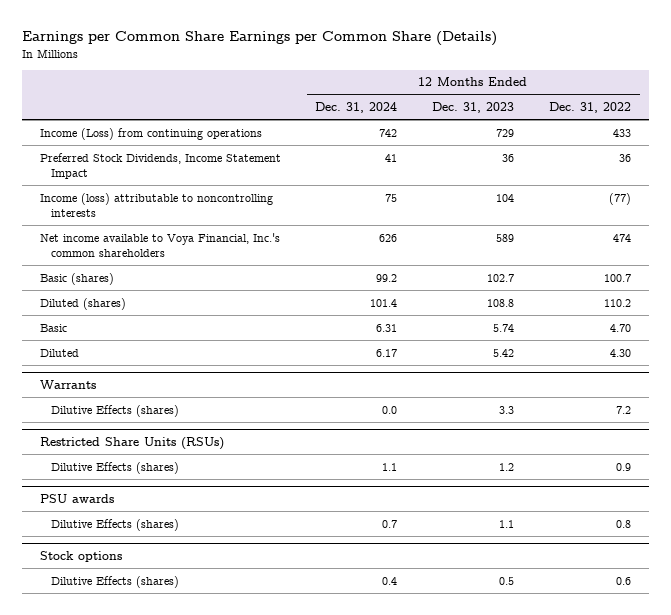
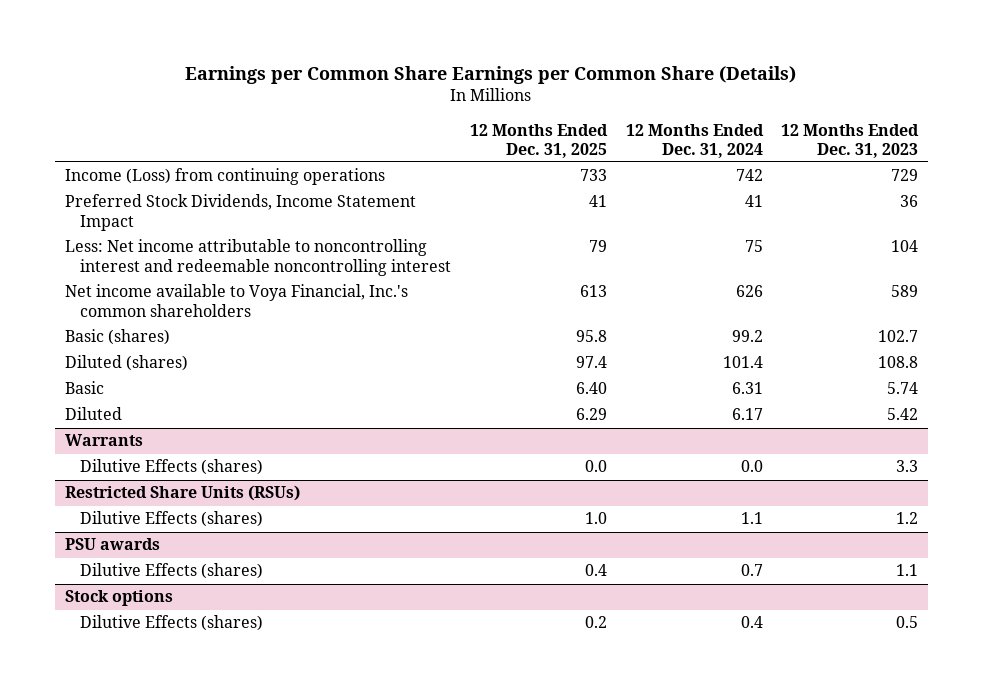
- | 12 Months Ended Dec. 31, 2024 | 12 Months Ended Dec. 31, 2023 | 12 Months Ended Dec. 31, 2022
+ | 12 Months Ended Dec. 31, 2025 | 12 Months Ended Dec. 31, 2024 | 12 Months Ended Dec. 31, 2023
- Income (loss) attributable to noncontrolling interests | 75 | 104 | (77)
+ Less: Net income attributable to noncontrolling interest and redeemable noncontrolling interest | 79 | 75 | 104

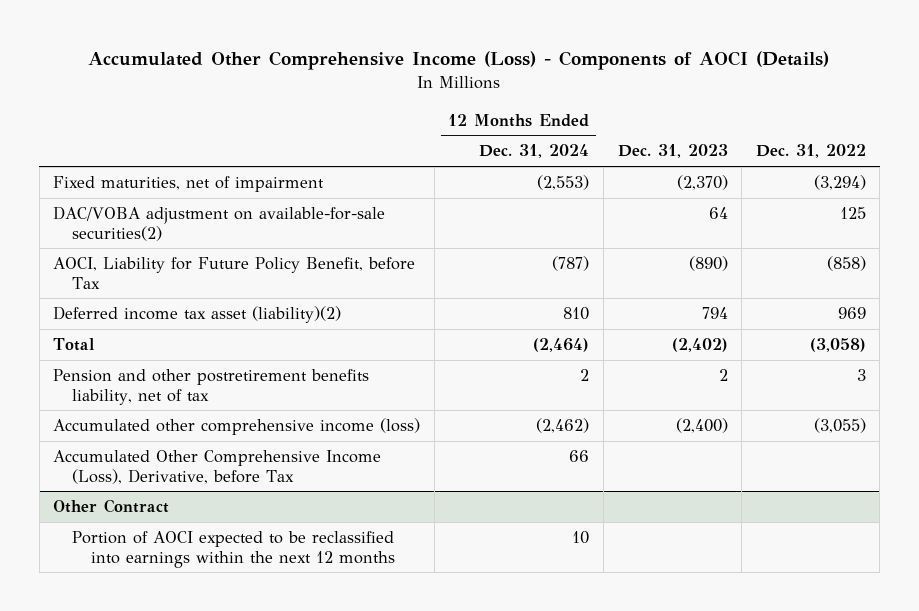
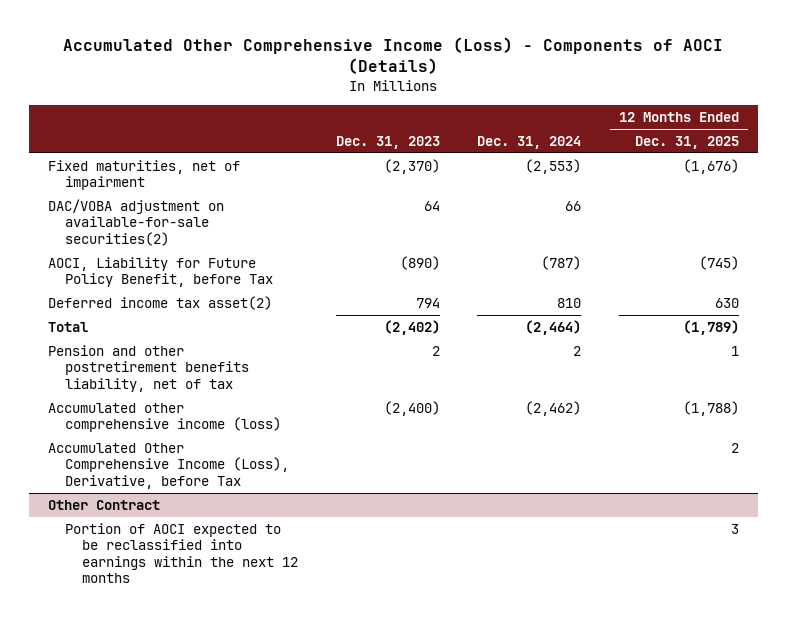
- | 12 Months Ended Dec. 31, 2024 | Dec. 31, 2023 | Dec. 31, 2022
+ | Dec. 31, 2023 | Dec. 31, 2024 | 12 Months Ended Dec. 31, 2025
- Deferred income tax asset (liability)(2) | 810 | 794 | 969
+ Deferred income tax asset(2) | 794 | 810 | 630

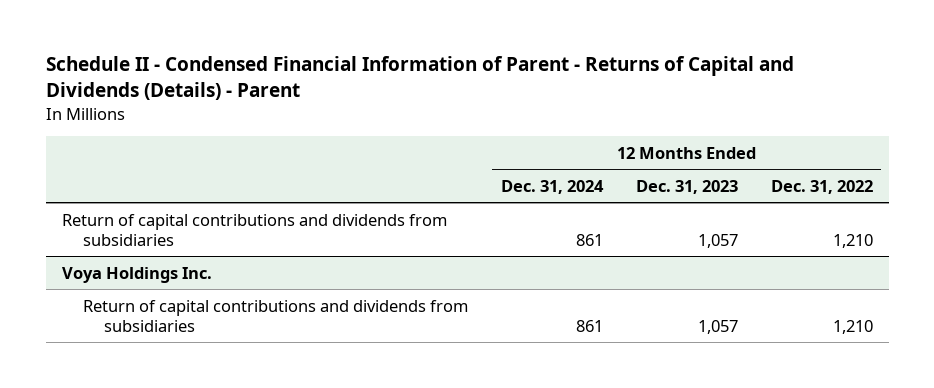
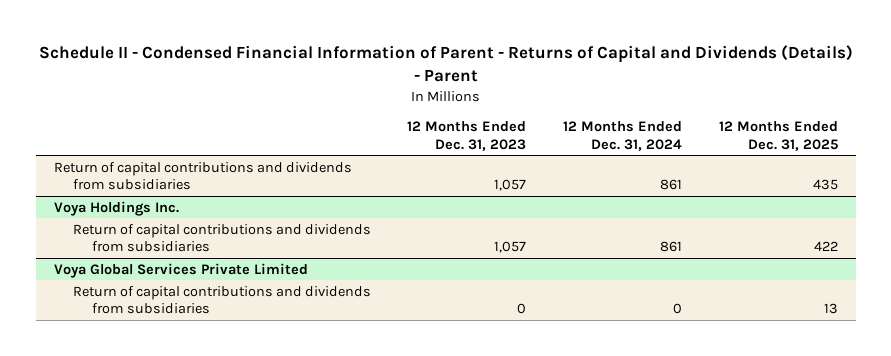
- | 12 Months Ended Dec. 31, 2024 | 12 Months Ended Dec. 31, 2023 | 12 Months Ended Dec. 31, 2022
+ | 12 Months Ended Dec. 31, 2023 | 12 Months Ended Dec. 31, 2024 | 12 Months Ended Dec. 31, 2025
+ Voya Global Services Private Limited
+ Return of capital contributions and dividends from subsidiaries | 0 | 0 | 13

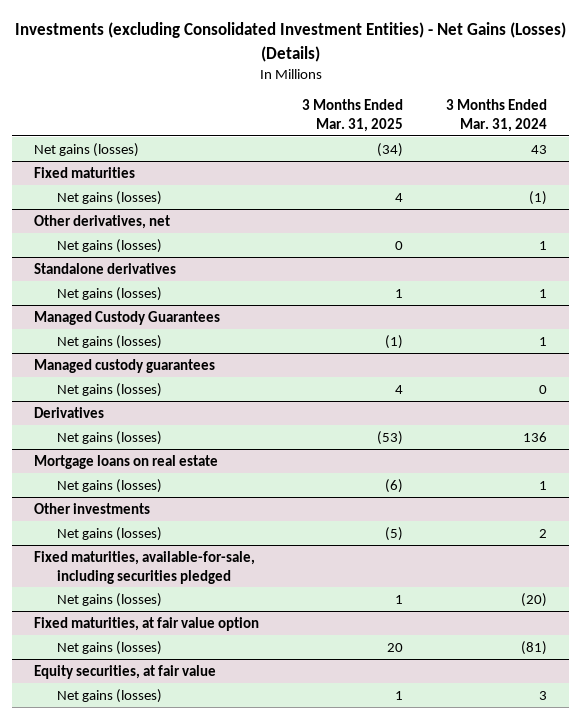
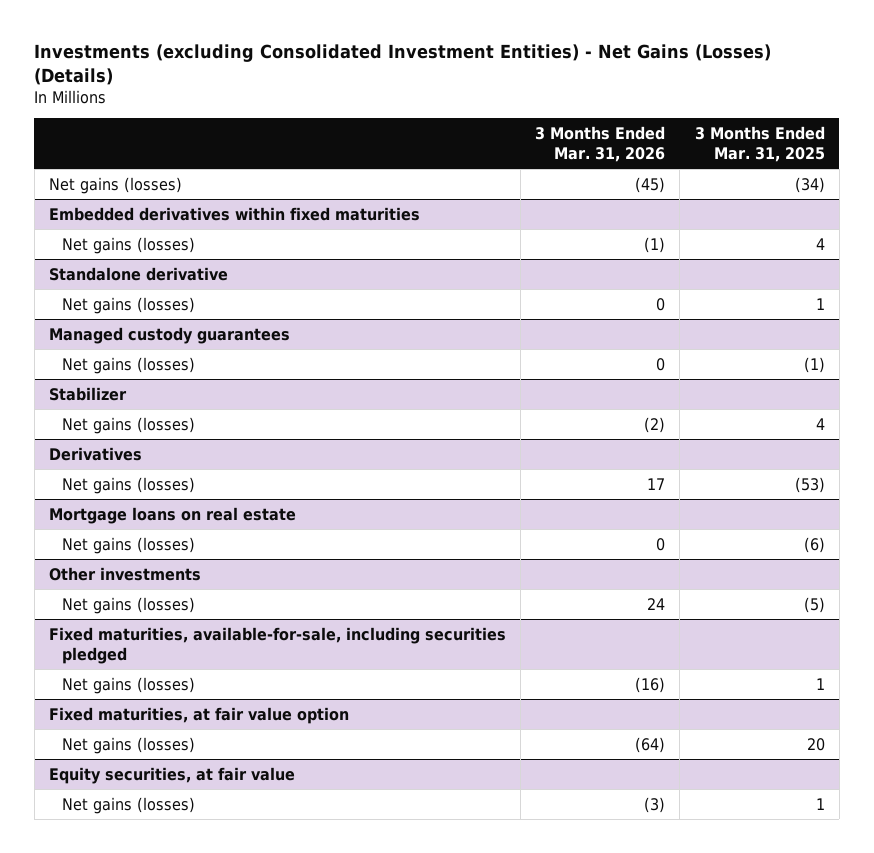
- | 3 Months Ended Mar. 31, 2025 | 3 Months Ended Mar. 31, 2024
+ | 3 Months Ended Mar. 31, 2026 | 3 Months Ended Mar. 31, 2025
- Fixed maturities
+ Embedded derivatives within fixed maturities
- Other derivatives, net
- Net gains (losses) | 0 | 1
- Standalone derivatives
+ Standalone derivative
- Managed Custody Guarantees
- Net gains (losses) | (1) | 1
@ Managed custody guarantees
+ Net gains (losses) | 0 | (1)
+ Stabilizer

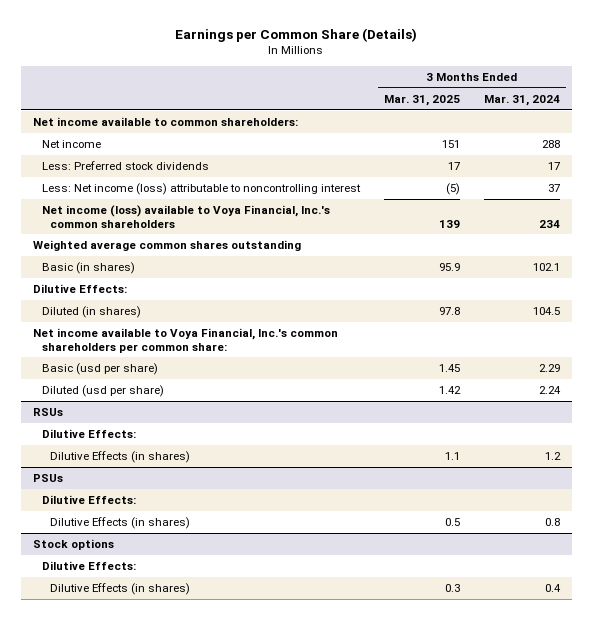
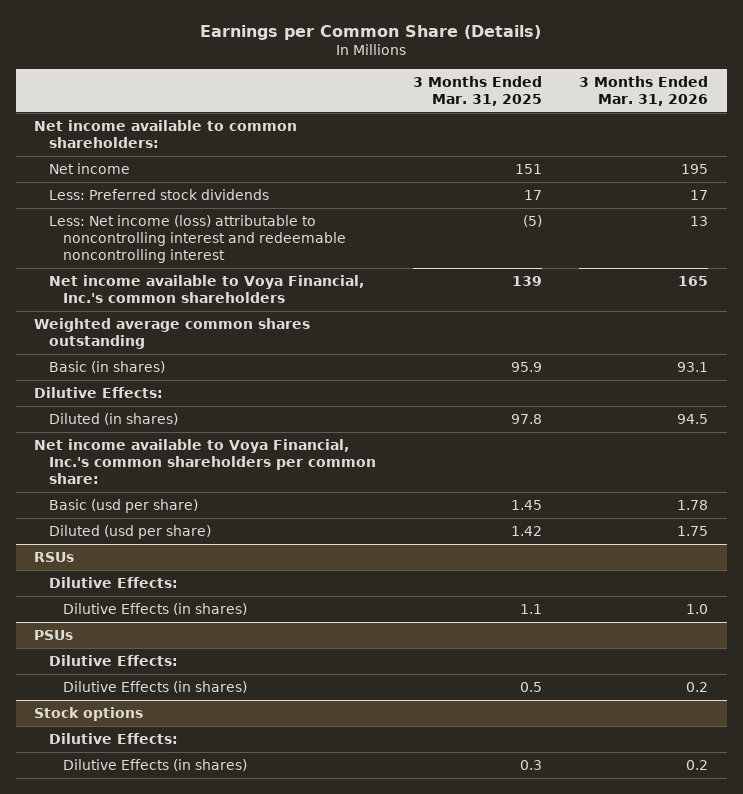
- | 3 Months Ended Mar. 31, 2025 | 3 Months Ended Mar. 31, 2024
+ | 3 Months Ended Mar. 31, 2025 | 3 Months Ended Mar. 31, 2026
- Less: Net income (loss) attributable to noncontrolling interest | (5) | 37
- Net income (loss) available to Voya Financial, Inc.'s common shareholders | 139 | 234
+ Less: Net income (loss) attributable to noncontrolling interest and redeemable noncontrolling interest | (5) | 13
+ Net income available to Voya Financial, Inc.'s common shareholders | 139 | 165

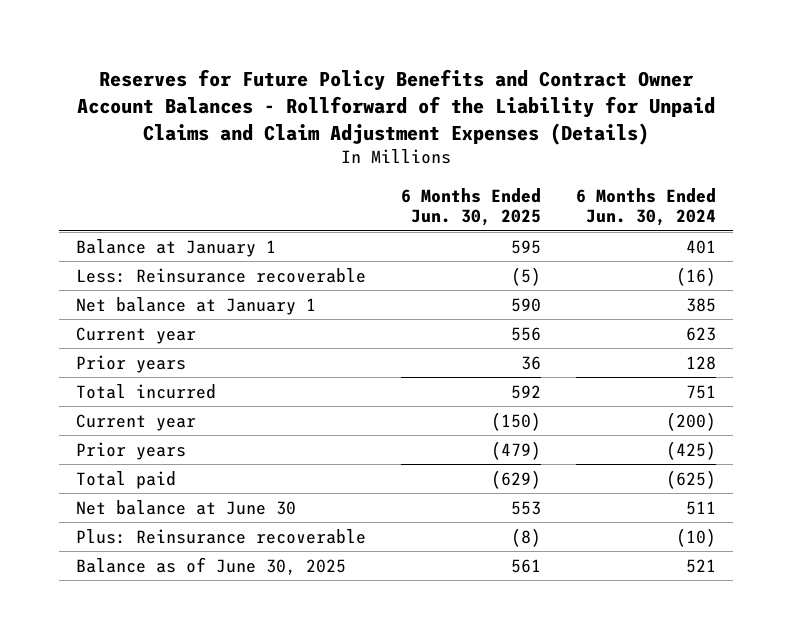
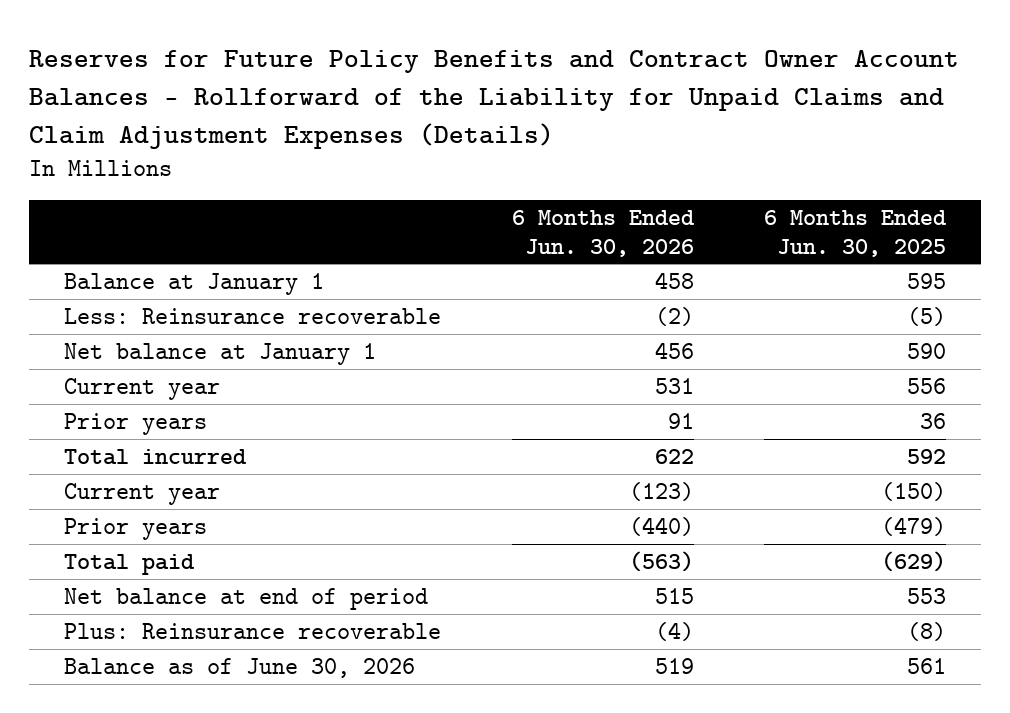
- | 6 Months Ended Jun. 30, 2025 | 6 Months Ended Jun. 30, 2024
+ | 6 Months Ended Jun. 30, 2026 | 6 Months Ended Jun. 30, 2025
- Net balance at June 30 | 553 | 511
+ Net balance at end of period | 515 | 553
- Balance as of June 30, 2025 | 561 | 521
+ Balance as of June 30, 2026 | 519 | 561

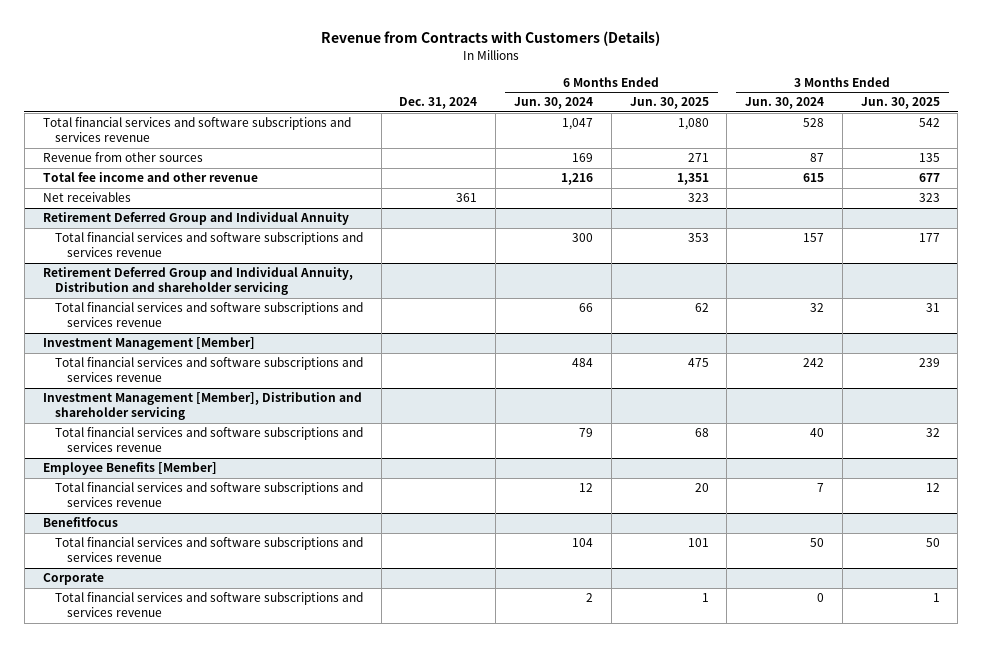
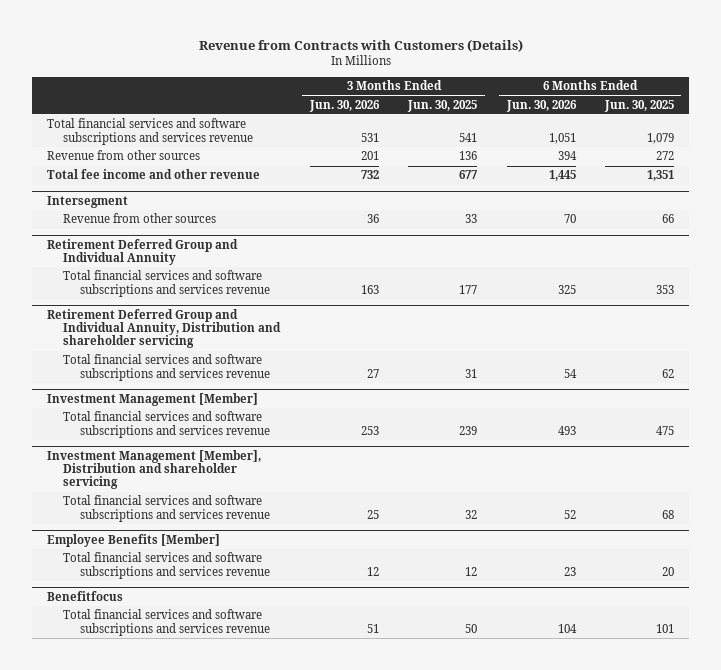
- | Dec. 31, 2024 | 6 Months Ended Jun. 30, 2024 | 6 Months Ended Jun. 30, 2025 | 3 Months Ended Jun. 30, 2024 | 3 Months Ended Jun. 30, 2025
+ | 3 Months Ended Jun. 30, 2026 | 3 Months Ended Jun. 30, 2025 | 6 Months Ended Jun. 30, 2026 | 6 Months Ended Jun. 30, 2025
- Total financial services and software subscriptions and services revenue | | 1,047 | 1,080 | 528 | 542
- Revenue from other sources | | 169 | 271 | 87 | 135
+ Total financial services and software subscriptions and services revenue | 531 | 541 | 1,051 | 1,079
+ Revenue from other sources | 201 | 136 | 394 | 272
- Net receivables | 361 | | 323 | | 323
+ Intersegment
+ Revenue from other sources | 36 | 33 | 70 | 66
- Corporate
- Total financial services and software subscriptions and services revenue | | 2 | 1 | 0 | 1

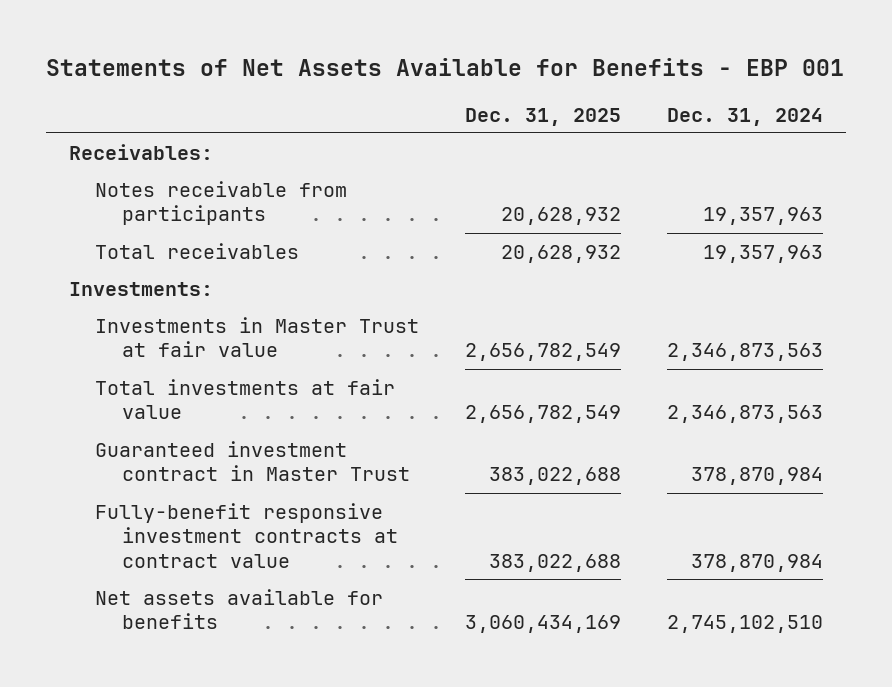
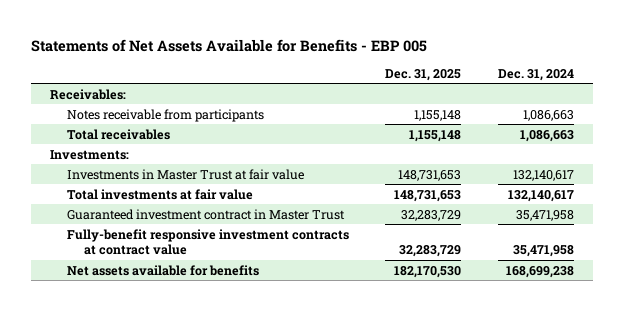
- Statements of Net Assets Available for Benefits - EBP 001
+ Statements of Net Assets Available for Benefits - EBP 005
- Notes receivable from participants | 20,628,932 | 19,357,963
- Total receivables | 20,628,932 | 19,357,963
+ Notes receivable from participants | 1,155,148 | 1,086,663
+ Total receivables | 1,155,148 | 1,086,663
- Investments in Master Trust at fair value | 2,656,782,549 | 2,346,873,563
- Total investments at fair value | 2,656,782,549 | 2,346,873,563
- Guaranteed investment contract in Master Trust | 383,022,688 | 378,870,984
- Fully-benefit responsive investment contracts at contract value | 383,022,688 | 378,870,984
- Net assets available for benefits | 3,060,434,169 | 2,745,102,510
+ Investments in Master Trust at fair value | 148,731,653 | 132,140,617
+ Total investments at fair value | 148,731,653 | 132,140,617
+ Guaranteed investment contract in Master Trust | 32,283,729 | 35,471,958
+ Fully-benefit responsive investment contracts at contract value | 32,283,729 | 35,471,958
+ Net assets available for benefits | 182,170,530 | 168,699,238

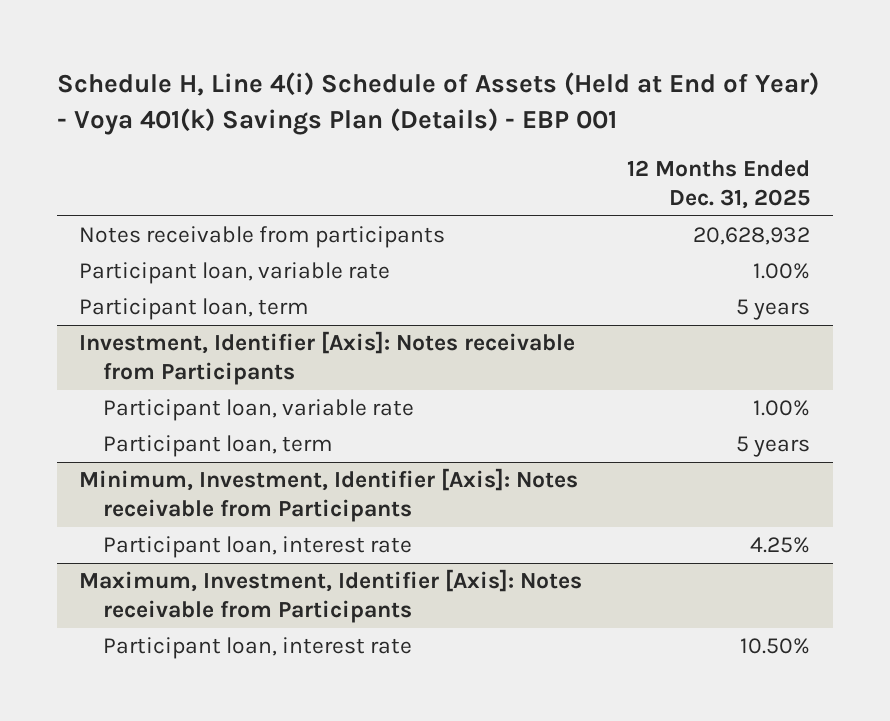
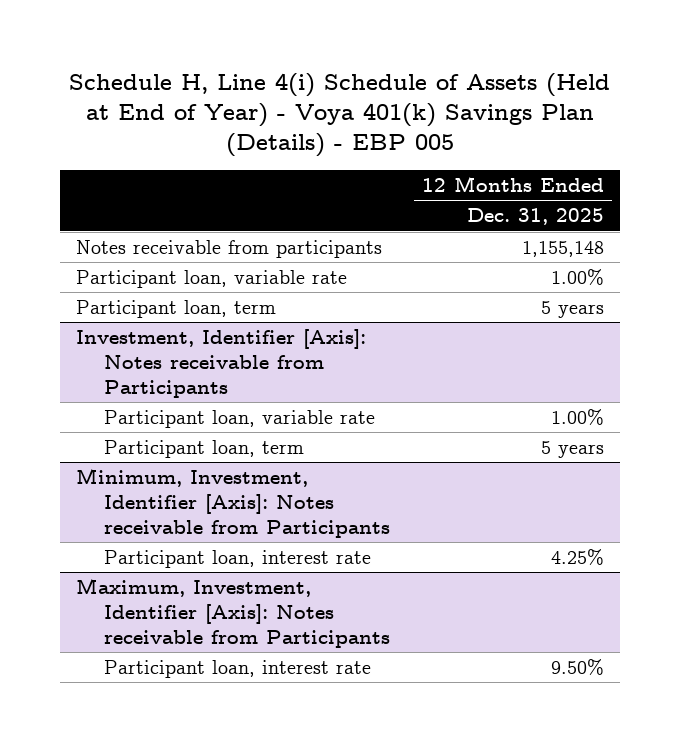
- Schedule H, Line 4(i) Schedule of Assets (Held at End of Year) - Voya 401(k) Savings Plan (Details) - EBP 001
+ Schedule H, Line 4(i) Schedule of Assets (Held at End of Year) - Voya 401(k) Savings Plan (Details) - EBP 005
- Notes receivable from participants | 20,628,932
+ Notes receivable from participants | 1,155,148
@ Maximum, Investment, Identifier [Axis]: Notes receivable from Participants
- Participant loan, interest rate | 10.50%
+ Participant loan, interest rate | 9.50%

